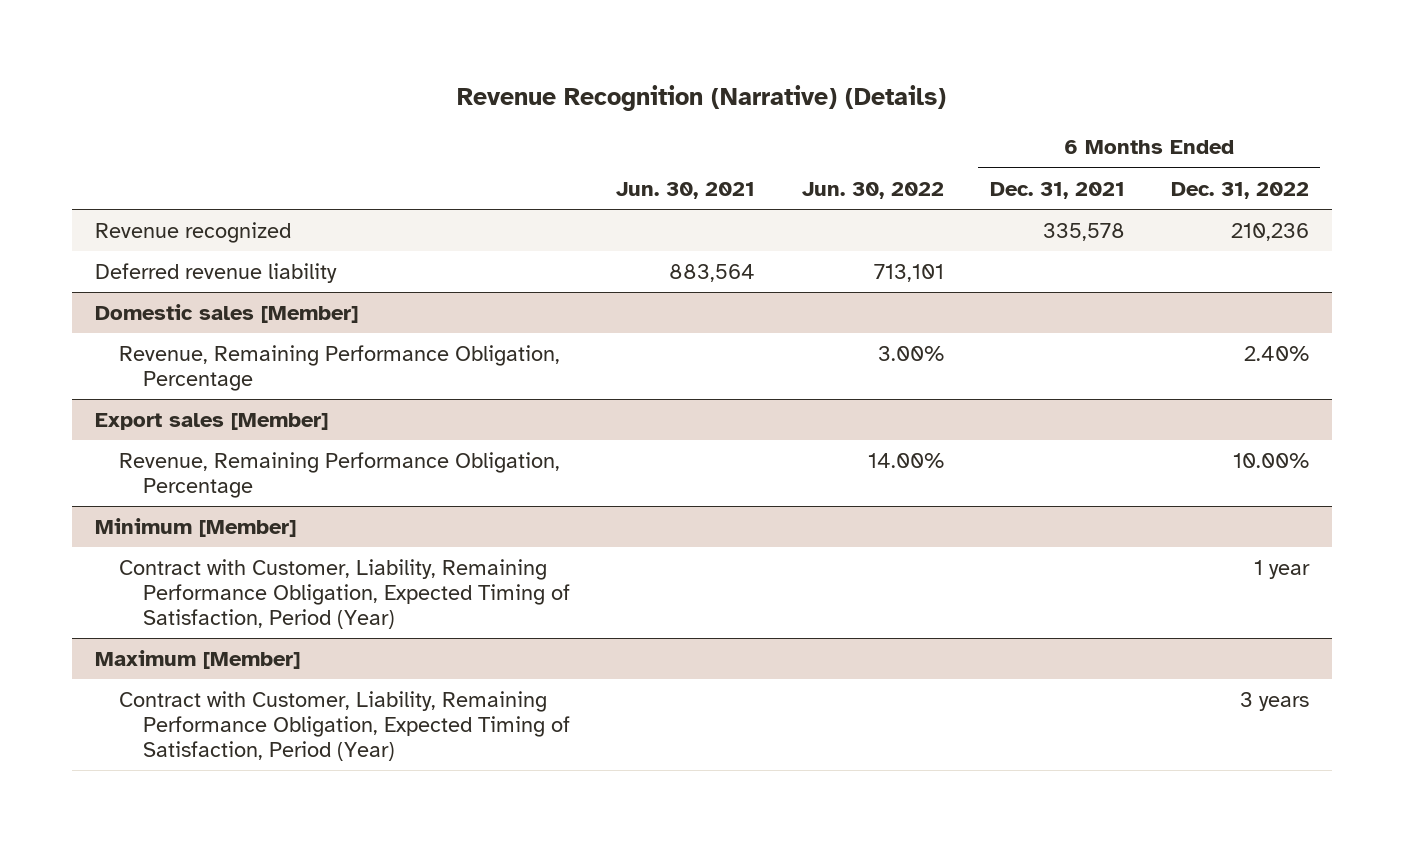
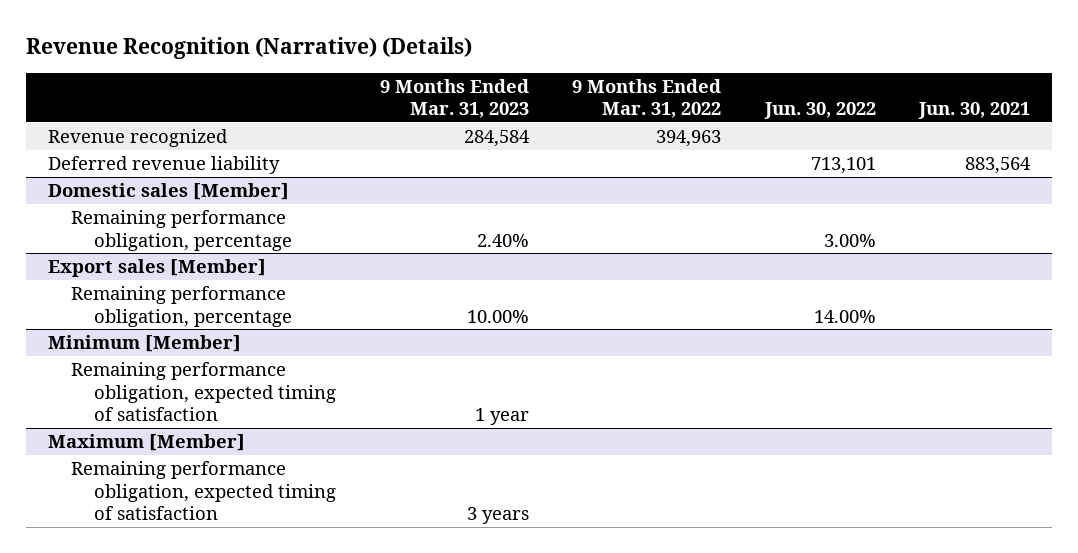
- | Jun. 30, 2021 | Jun. 30, 2022 | 6 Months Ended Dec. 31, 2021 | 6 Months Ended Dec. 31, 2022
+ | 9 Months Ended Mar. 31, 2023 | 9 Months Ended Mar. 31, 2022 | Jun. 30, 2022 | Jun. 30, 2021
@ Domestic sales [Member]
- Revenue, Remaining Performance Obligation, Percentage | | 3.00% | | 2.40%
+ Remaining performance obligation, percentage | 2.40% | | 3.00% |
@ Export sales [Member]
- Revenue, Remaining Performance Obligation, Percentage | | 14.00% | | 10.00%
+ Remaining performance obligation, percentage | 10.00% | | 14.00% |
@ Minimum [Member]
- Contract with Customer, Liability, Remaining Performance Obligation, Expected Timing of Satisfaction, Period (Year) | | | | 1 year
+ Remaining performance obligation, expected timing of satisfaction | 1 year | | |
@ Maximum [Member]
- Contract with Customer, Liability, Remaining Performance Obligation, Expected Timing of Satisfaction, Period (Year) | | | | 3 years
+ Remaining performance obligation, expected timing of satisfaction | 3 years | | |

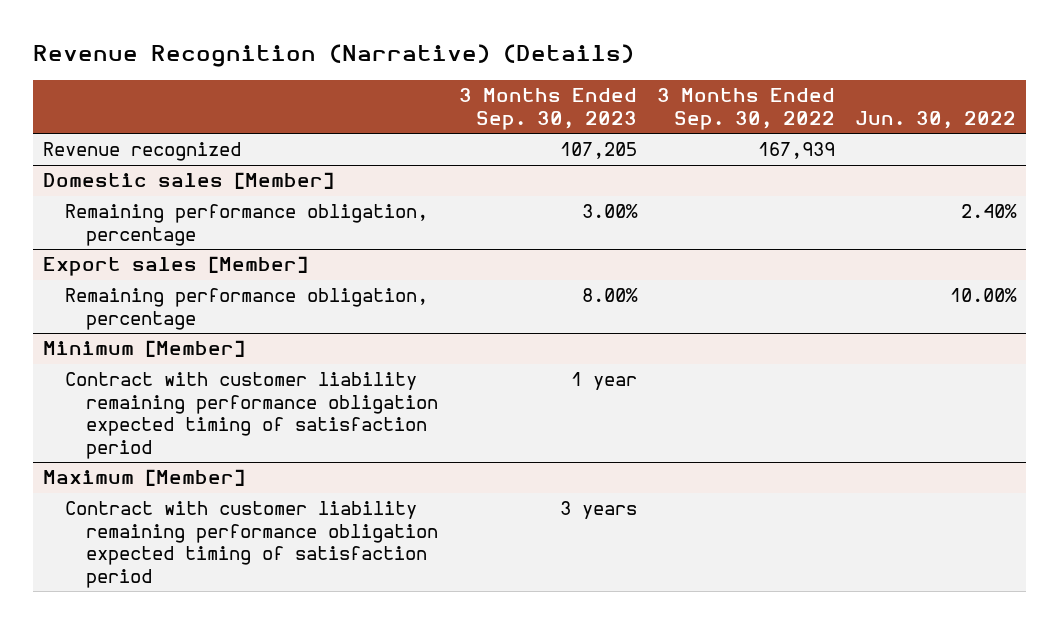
- | 9 Months Ended Mar. 31, 2023 | 9 Months Ended Mar. 31, 2022 | Jun. 30, 2022 | Jun. 30, 2021
+ | 3 Months Ended Sep. 30, 2023 | 3 Months Ended Sep. 30, 2022 | Jun. 30, 2022
- Deferred revenue liability | | | 713,101 | 883,564
@ Domestic sales [Member]
- Remaining performance obligation, percentage | 2.40% | | 3.00% |
+ Remaining performance obligation, percentage | 3.00% | | 2.40%
@ Export sales [Member]
- Remaining performance obligation, percentage | 10.00% | | 14.00% |
+ Remaining performance obligation, percentage | 8.00% | | 10.00%
@ Minimum [Member]
- Remaining performance obligation, expected timing of satisfaction | 1 year | | |
+ Contract with customer liability remaining performance obligation expected timing of satisfaction period | 1 year | |
@ Maximum [Member]
- Remaining performance obligation, expected timing of satisfaction | 3 years | | |
+ Contract with customer liability remaining performance obligation expected timing of satisfaction period | 3 years | |

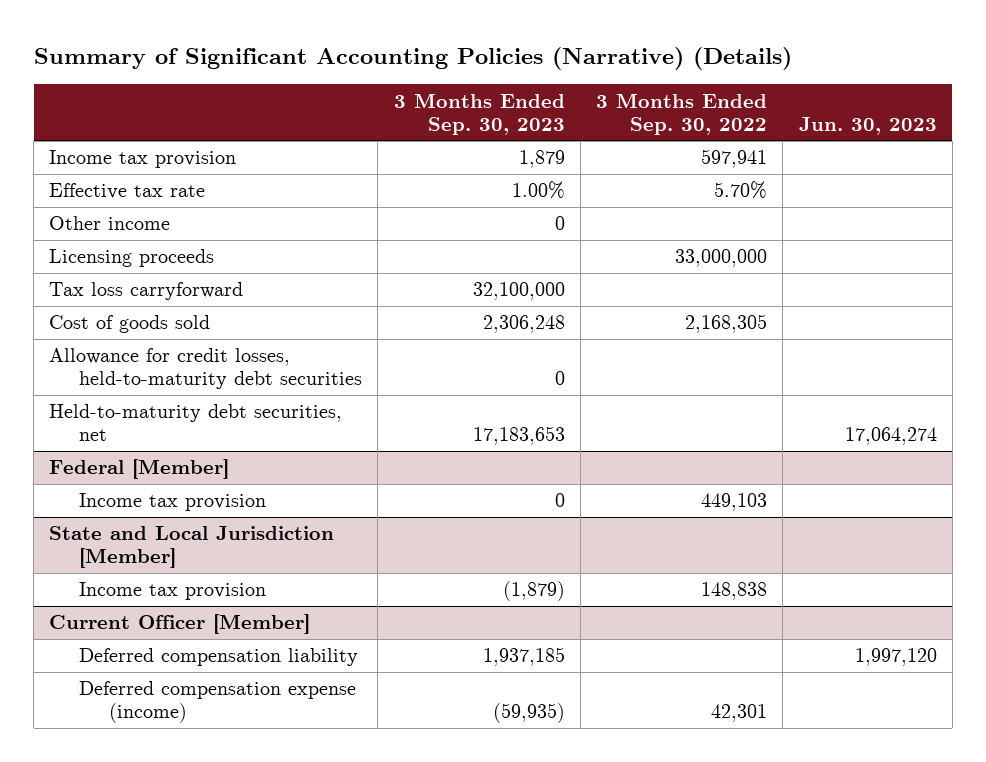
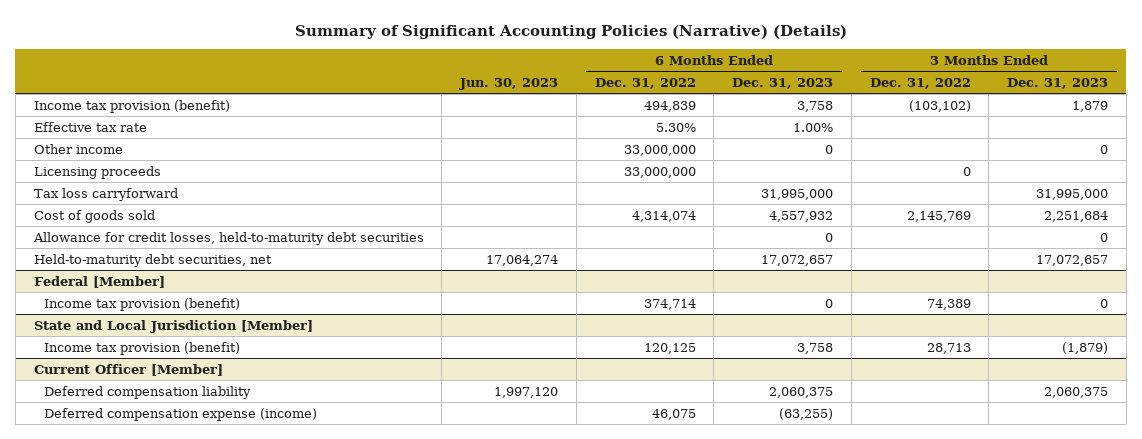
- | 3 Months Ended Sep. 30, 2023 | 3 Months Ended Sep. 30, 2022 | Jun. 30, 2023
+ | Jun. 30, 2023 | 6 Months Ended Dec. 31, 2022 | 6 Months Ended Dec. 31, 2023 | 3 Months Ended Dec. 31, 2022 | 3 Months Ended Dec. 31, 2023
- Income tax provision | 1,879 | 597,941 |
+ Income tax provision (benefit) | | 494,839 | 3,758 | (103,102) | 1,879
@ Federal [Member]
- Income tax provision | 0 | 449,103 |
+ Income tax provision (benefit) | | 374,714 | 0 | 74,389 | 0
@ State and Local Jurisdiction [Member]
- Income tax provision | (1,879) | 148,838 |
+ Income tax provision (benefit) | | 120,125 | 3,758 | 28,713 | (1,879)

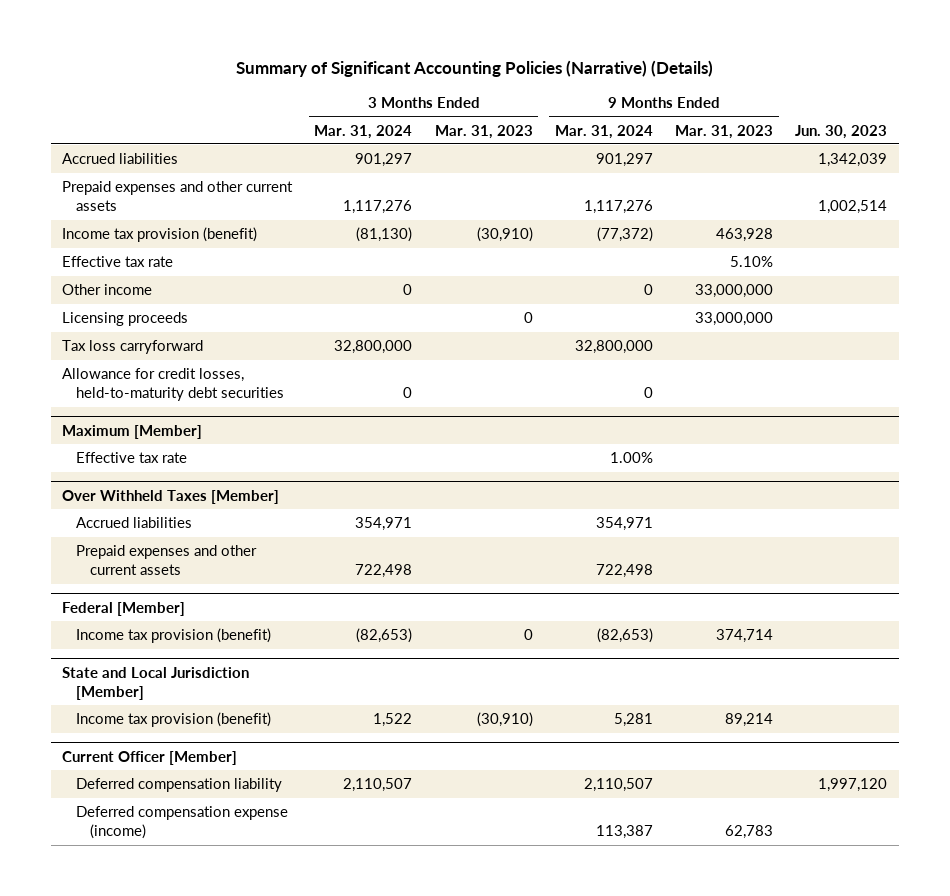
- | Jun. 30, 2023 | 6 Months Ended Dec. 31, 2022 | 6 Months Ended Dec. 31, 2023 | 3 Months Ended Dec. 31, 2022 | 3 Months Ended Dec. 31, 2023
+ | 3 Months Ended Mar. 31, 2024 | 3 Months Ended Mar. 31, 2023 | 9 Months Ended Mar. 31, 2024 | 9 Months Ended Mar. 31, 2023 | Jun. 30, 2023
+ Accrued liabilities | 901,297 | | 901,297 | | 1,342,039
+ Prepaid expenses and other current assets | 1,117,276 | | 1,117,276 | | 1,002,514
- Cost of goods sold | | 4,314,074 | 4,557,932 | 2,145,769 | 2,251,684
- Held-to-maturity debt securities, net | 17,064,274 | | 17,072,657 | | 17,072,657
+ Maximum [Member]
+ Effective tax rate | | | 1.00% | |
+ Over Withheld Taxes [Member]
+ Accrued liabilities | 354,971 | | 354,971 | |
+ Prepaid expenses and other current assets | 722,498 | | 722,498 | |

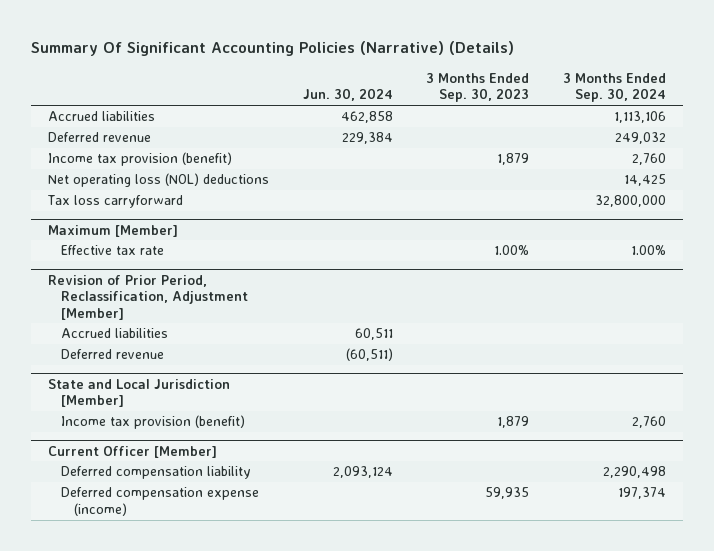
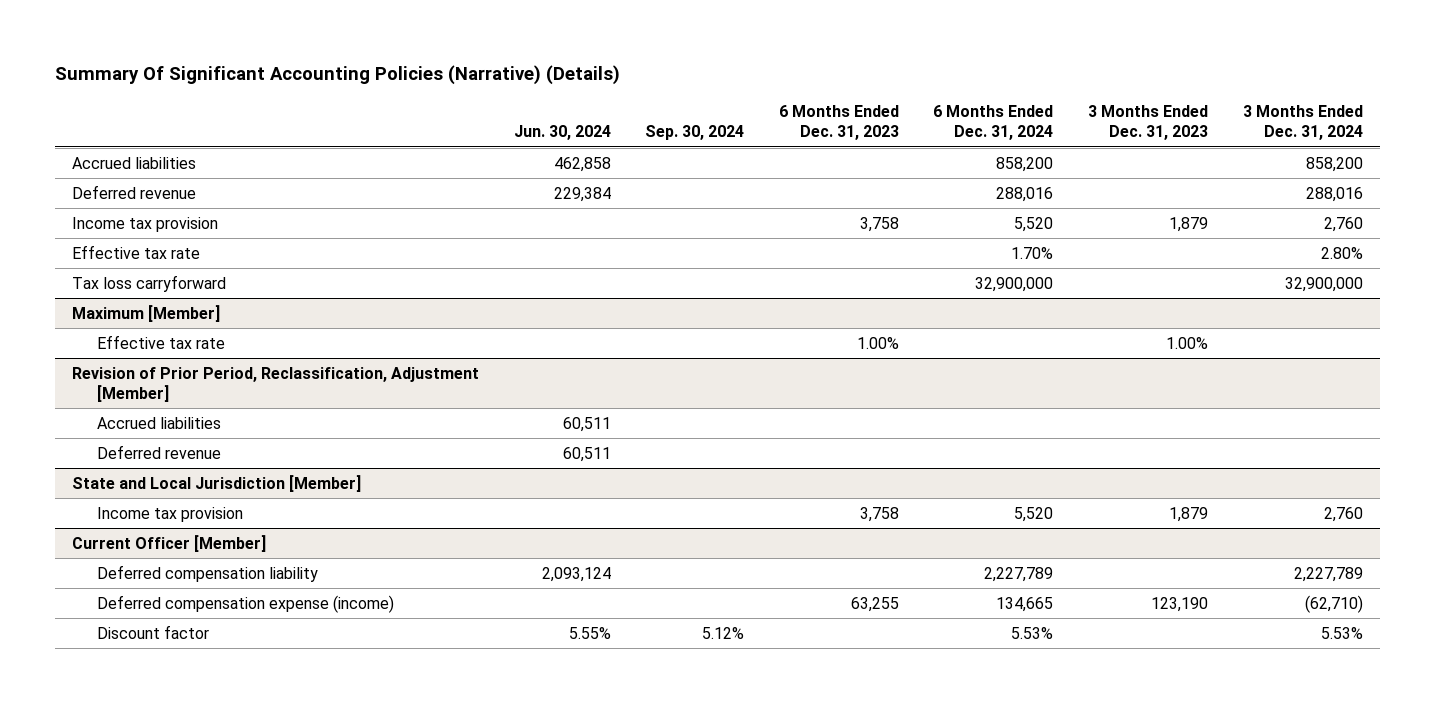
- | Jun. 30, 2024 | 3 Months Ended Sep. 30, 2023 | 3 Months Ended Sep. 30, 2024
+ | Jun. 30, 2024 | Sep. 30, 2024 | 6 Months Ended Dec. 31, 2023 | 6 Months Ended Dec. 31, 2024 | 3 Months Ended Dec. 31, 2023 | 3 Months Ended Dec. 31, 2024
- Income tax provision (benefit) | | 1,879 | 2,760
- Net operating loss (NOL) deductions | | | 14,425
+ Income tax provision | | | 3,758 | 5,520 | 1,879 | 2,760
+ Effective tax rate | | | | 1.70% | | 2.80%
@ Revision of Prior Period, Reclassification, Adjustment [Member]
- Deferred revenue | (60,511) | |
+ Deferred revenue | 60,511 | | | | |
@ State and Local Jurisdiction [Member]
- Income tax provision (benefit) | | 1,879 | 2,760
+ Income tax provision | | | 3,758 | 5,520 | 1,879 | 2,760
@ Current Officer [Member]
+ Discount factor | 5.55% | 5.12% | | 5.53% | | 5.53%

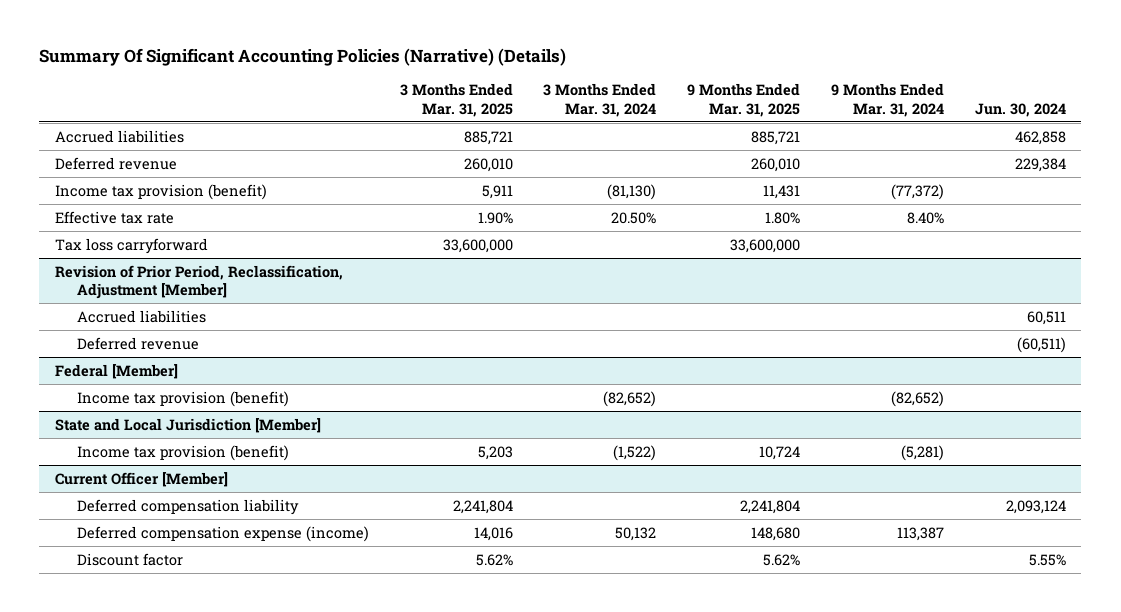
- | Jun. 30, 2024 | Sep. 30, 2024 | 6 Months Ended Dec. 31, 2023 | 6 Months Ended Dec. 31, 2024 | 3 Months Ended Dec. 31, 2023 | 3 Months Ended Dec. 31, 2024
+ | 3 Months Ended Mar. 31, 2025 | 3 Months Ended Mar. 31, 2024 | 9 Months Ended Mar. 31, 2025 | 9 Months Ended Mar. 31, 2024 | Jun. 30, 2024
- Income tax provision | | | 3,758 | 5,520 | 1,879 | 2,760
+ Income tax provision (benefit) | 5,911 | (81,130) | 11,431 | (77,372) |
- Maximum [Member]
- Effective tax rate | | | 1.00% | | 1.00% |
@ Revision of Prior Period, Reclassification, Adjustment [Member]
- Deferred revenue | 60,511 | | | | |
+ Deferred revenue | | | | | (60,511)
+ Federal [Member]
+ Income tax provision (benefit) | | (82,652) | | (82,652) |
@ State and Local Jurisdiction [Member]
- Income tax provision | | | 3,758 | 5,520 | 1,879 | 2,760
+ Income tax provision (benefit) | 5,203 | (1,522) | 10,724 | (5,281) |

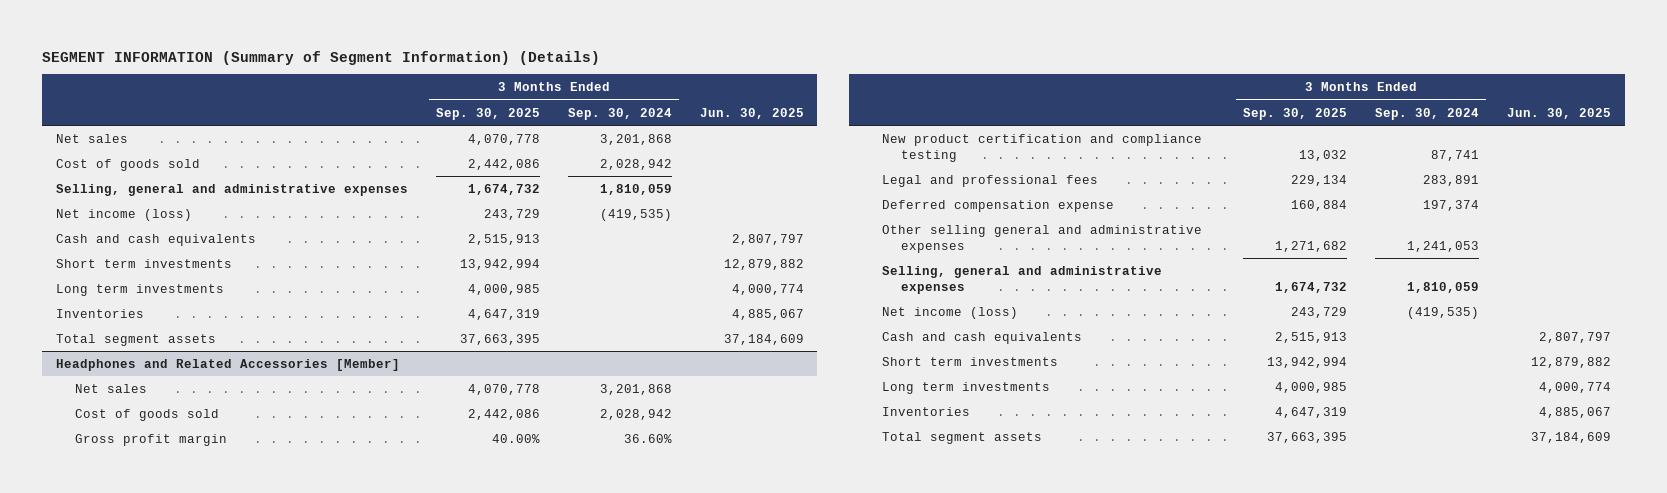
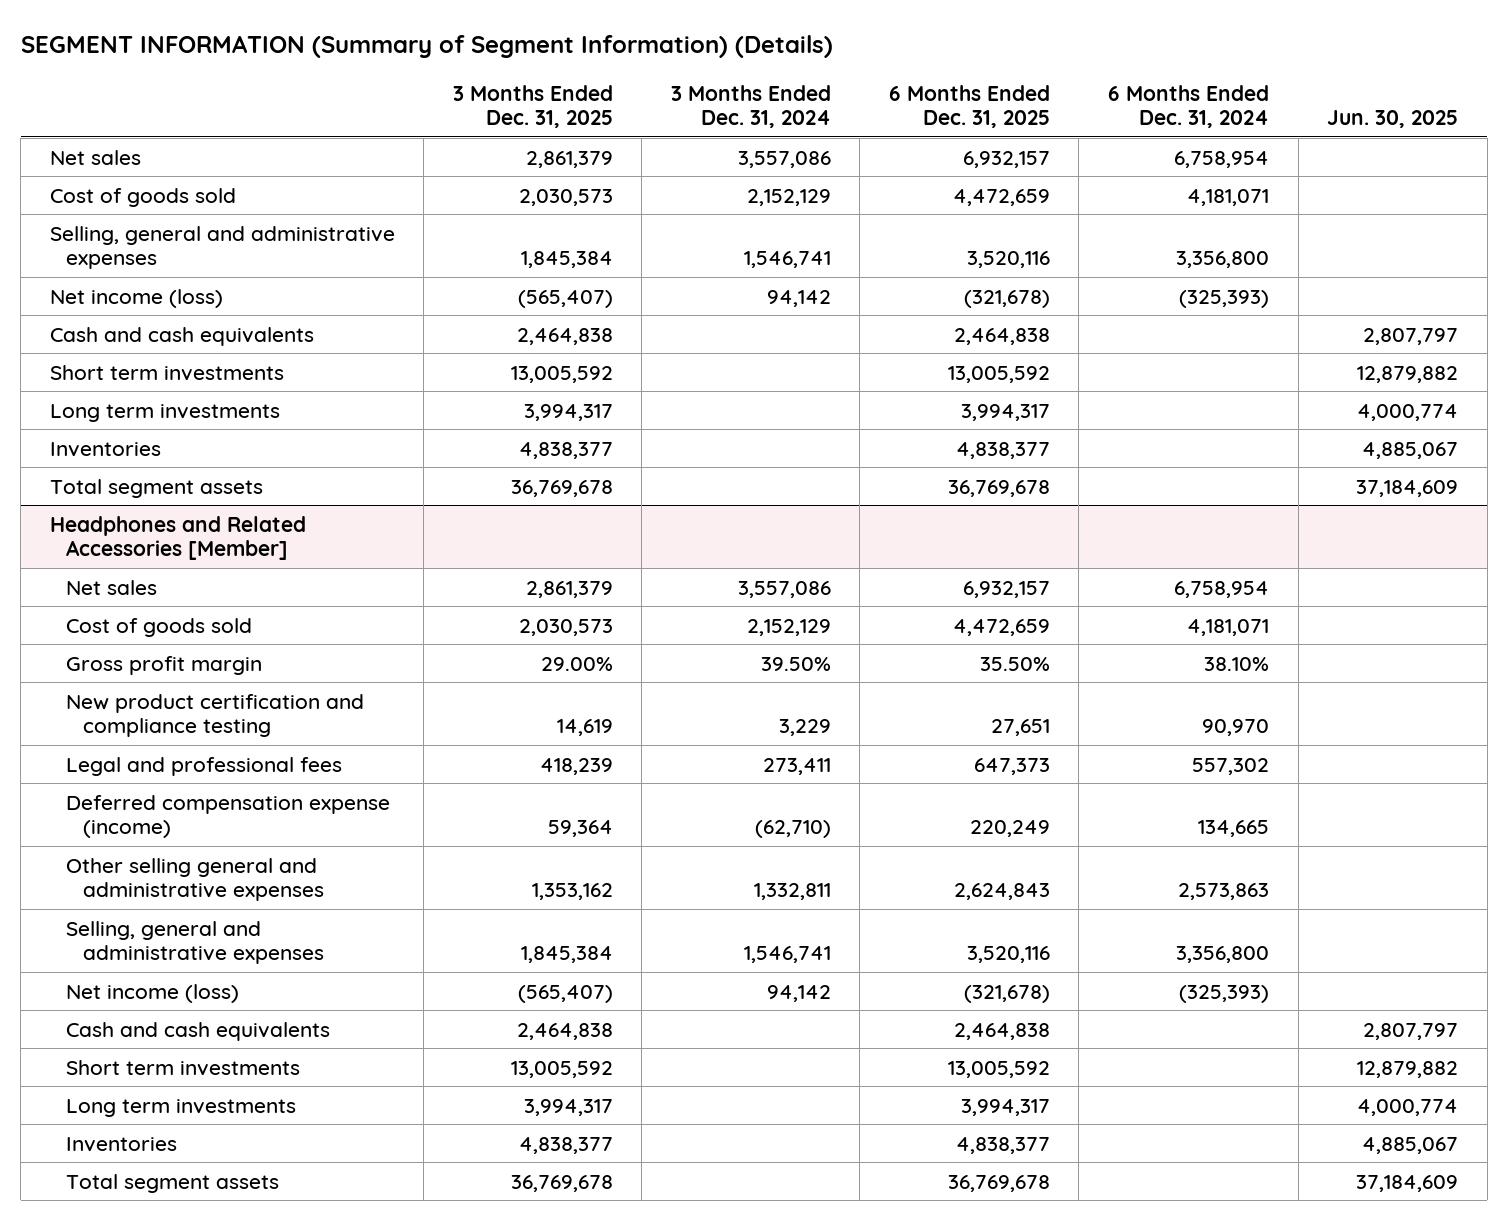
- | 3 Months Ended Sep. 30, 2025 | 3 Months Ended Sep. 30, 2024 | Jun. 30, 2025
+ | 3 Months Ended Dec. 31, 2025 | 3 Months Ended Dec. 31, 2024 | 6 Months Ended Dec. 31, 2025 | 6 Months Ended Dec. 31, 2024 | Jun. 30, 2025
@ Headphones and Related Accessories [Member]
- Deferred compensation expense | 160,884 | 197,374 |
+ Deferred compensation expense (income) | 59,364 | (62,710) | 220,249 | 134,665 |

